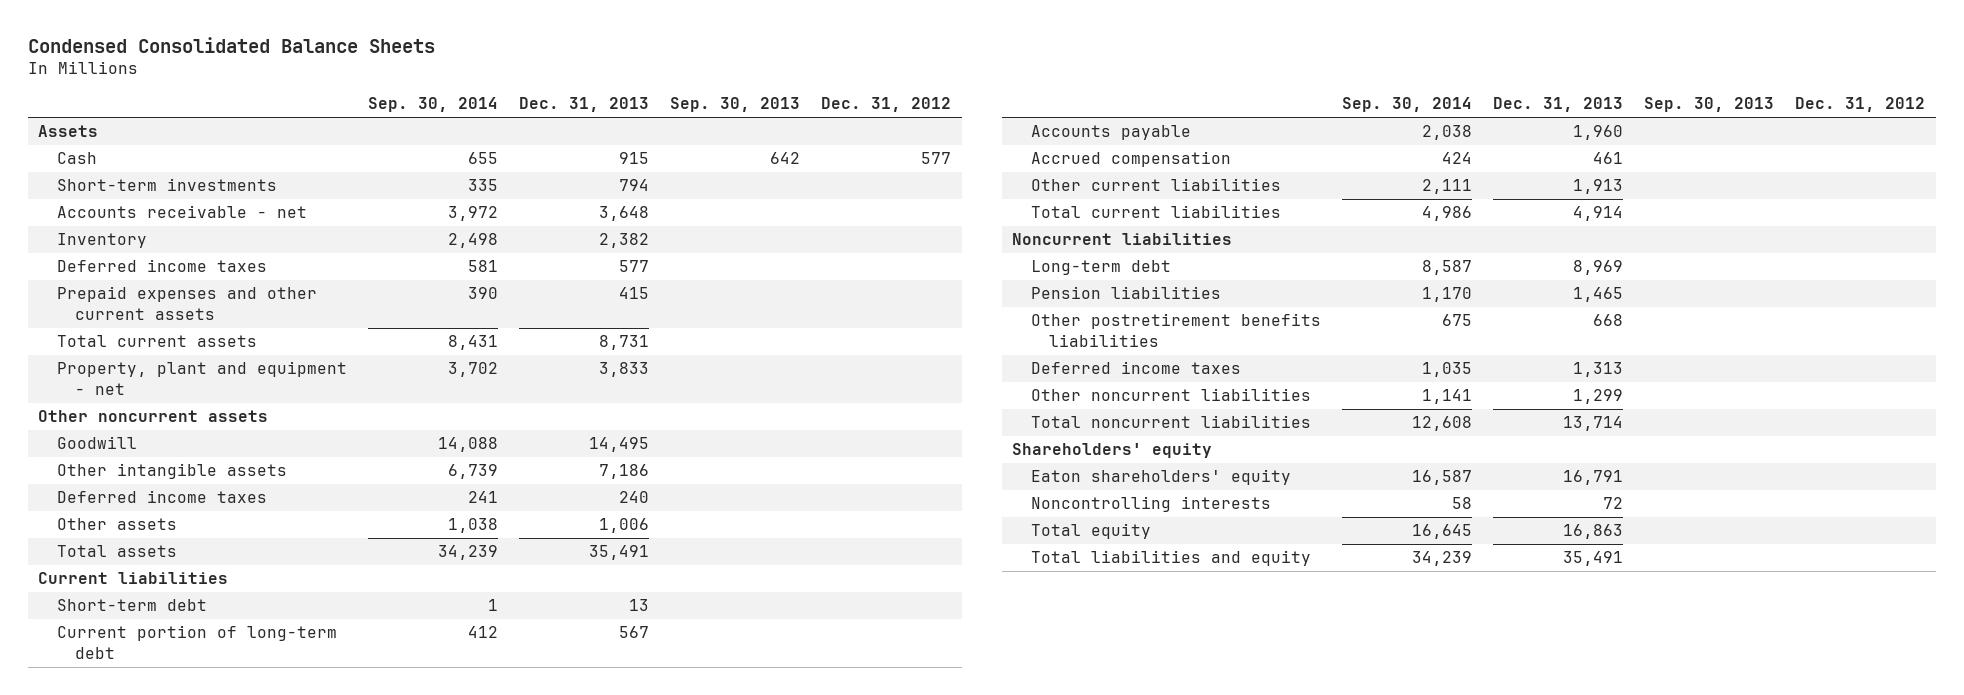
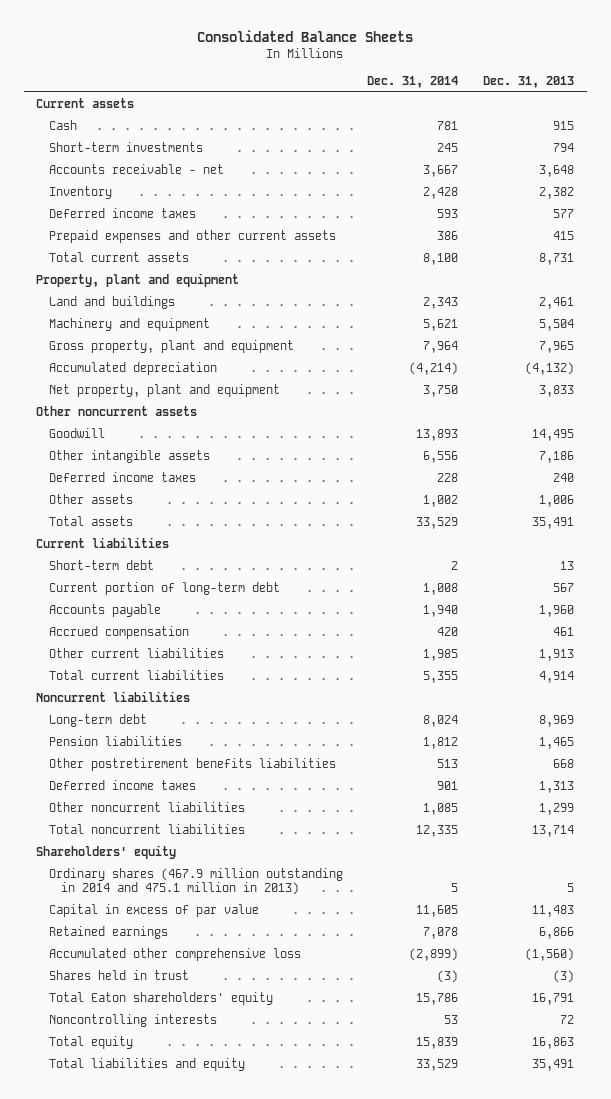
- Condensed Consolidated Balance Sheets
+ Consolidated Balance Sheets
- | Sep. 30, 2014 | Dec. 31, 2013 | Sep. 30, 2013 | Dec. 31, 2012
+ | Dec. 31, 2014 | Dec. 31, 2013
- Assets
+ Current assets
- Property, plant and equipment - net | 3,702 | 3,833 | |
+ Property, plant and equipment
+ Land and buildings | 2,343 | 2,461
+ Machinery and equipment | 5,621 | 5,504
+ Gross property, plant and equipment | 7,964 | 7,965
+ Accumulated depreciation | (4,214) | (4,132)
+ Net property, plant and equipment | 3,750 | 3,833
- Eaton shareholders' equity | 16,587 | 16,791 | |
+ Ordinary shares (467.9 million outstanding in 2014 and 475.1 million in 2013) | 5 | 5
+ Capital in excess of par value | 11,605 | 11,483
+ Retained earnings | 7,078 | 6,866
+ Accumulated other comprehensive loss | (2,899) | (1,560)
+ Shares held in trust | (3) | (3)
+ Total Eaton shareholders' equity | 15,786 | 16,791

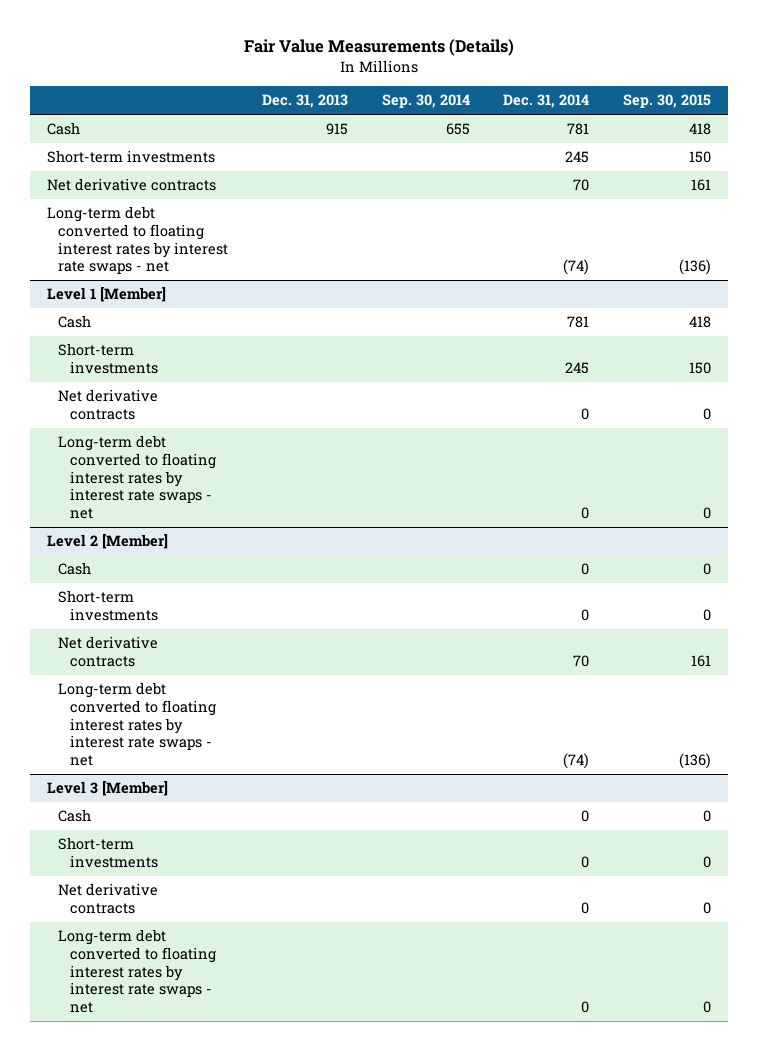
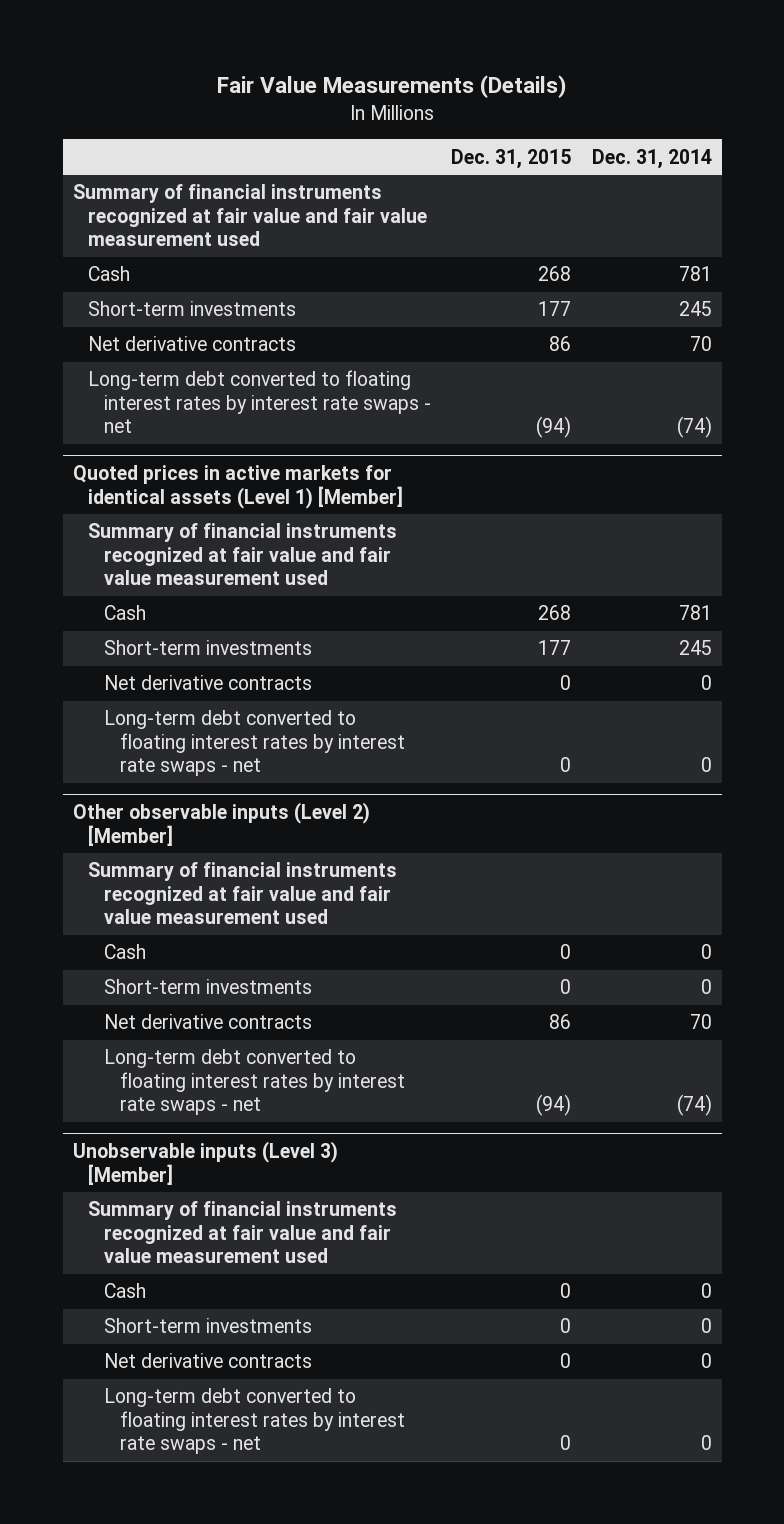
- | Dec. 31, 2013 | Sep. 30, 2014 | Dec. 31, 2014 | Sep. 30, 2015
+ | Dec. 31, 2015 | Dec. 31, 2014
+ Summary of financial instruments recognized at fair value and fair value measurement used
- Level 1 [Member]
+ Quoted prices in active markets for identical assets (Level 1) [Member]
+ Summary of financial instruments recognized at fair value and fair value measurement used
- Level 2 [Member]
+ Other observable inputs (Level 2) [Member]
+ Summary of financial instruments recognized at fair value and fair value measurement used
- Level 3 [Member]
+ Unobservable inputs (Level 3) [Member]
+ Summary of financial instruments recognized at fair value and fair value measurement used

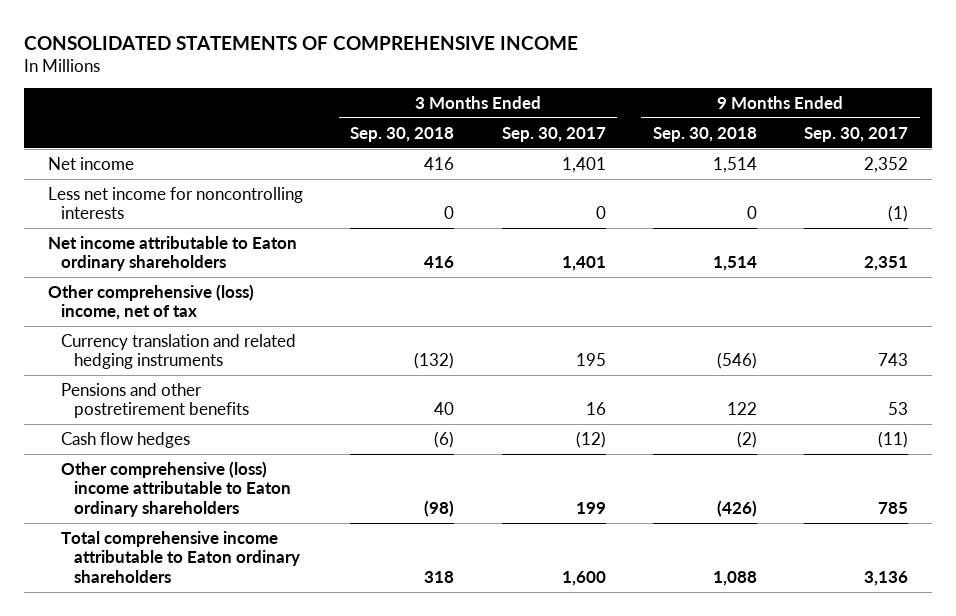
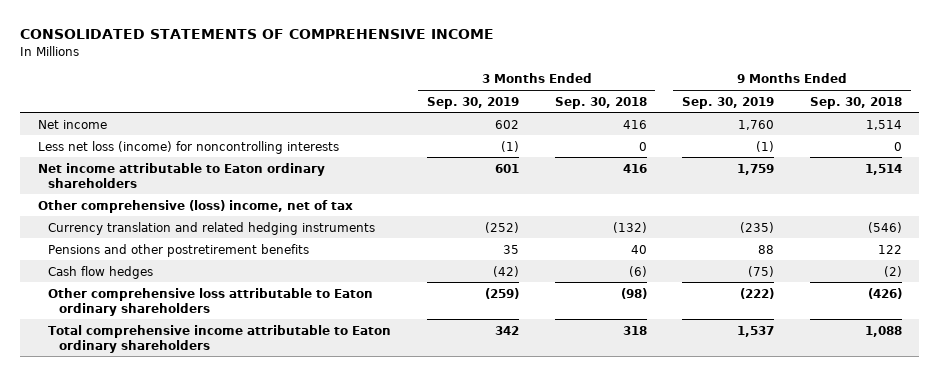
- | 3 Months Ended Sep. 30, 2018 | 3 Months Ended Sep. 30, 2017 | 9 Months Ended Sep. 30, 2018 | 9 Months Ended Sep. 30, 2017
+ | 3 Months Ended Sep. 30, 2019 | 3 Months Ended Sep. 30, 2018 | 9 Months Ended Sep. 30, 2019 | 9 Months Ended Sep. 30, 2018
- Less net income for noncontrolling interests | 0 | 0 | 0 | (1)
+ Less net loss (income) for noncontrolling interests | (1) | 0 | (1) | 0
- Other comprehensive (loss) income attributable to Eaton ordinary shareholders | (98) | 199 | (426) | 785
+ Other comprehensive loss attributable to Eaton ordinary shareholders | (259) | (98) | (222) | (426)

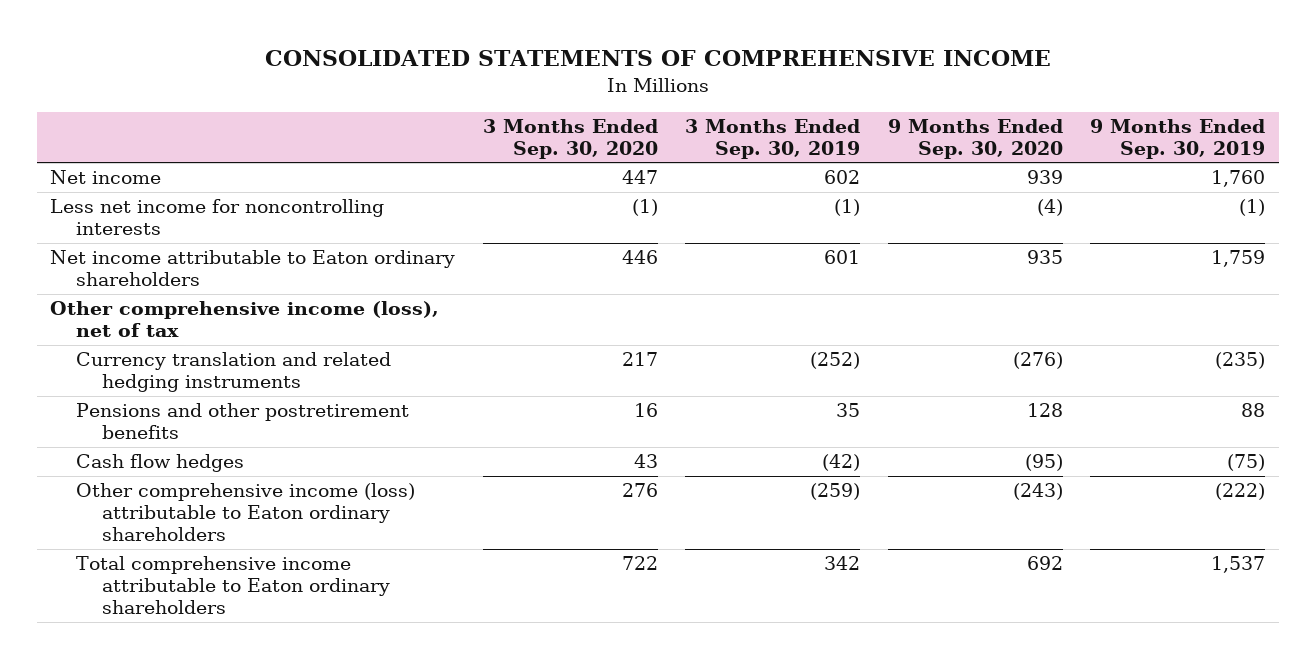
- | 3 Months Ended Sep. 30, 2019 | 3 Months Ended Sep. 30, 2018 | 9 Months Ended Sep. 30, 2019 | 9 Months Ended Sep. 30, 2018
+ | 3 Months Ended Sep. 30, 2020 | 3 Months Ended Sep. 30, 2019 | 9 Months Ended Sep. 30, 2020 | 9 Months Ended Sep. 30, 2019
- Less net loss (income) for noncontrolling interests | (1) | 0 | (1) | 0
+ Less net income for noncontrolling interests | (1) | (1) | (4) | (1)
- Other comprehensive (loss) income, net of tax
+ Other comprehensive income (loss), net of tax
- Other comprehensive loss attributable to Eaton ordinary shareholders | (259) | (98) | (222) | (426)
+ Other comprehensive income (loss) attributable to Eaton ordinary shareholders | 276 | (259) | (243) | (222)

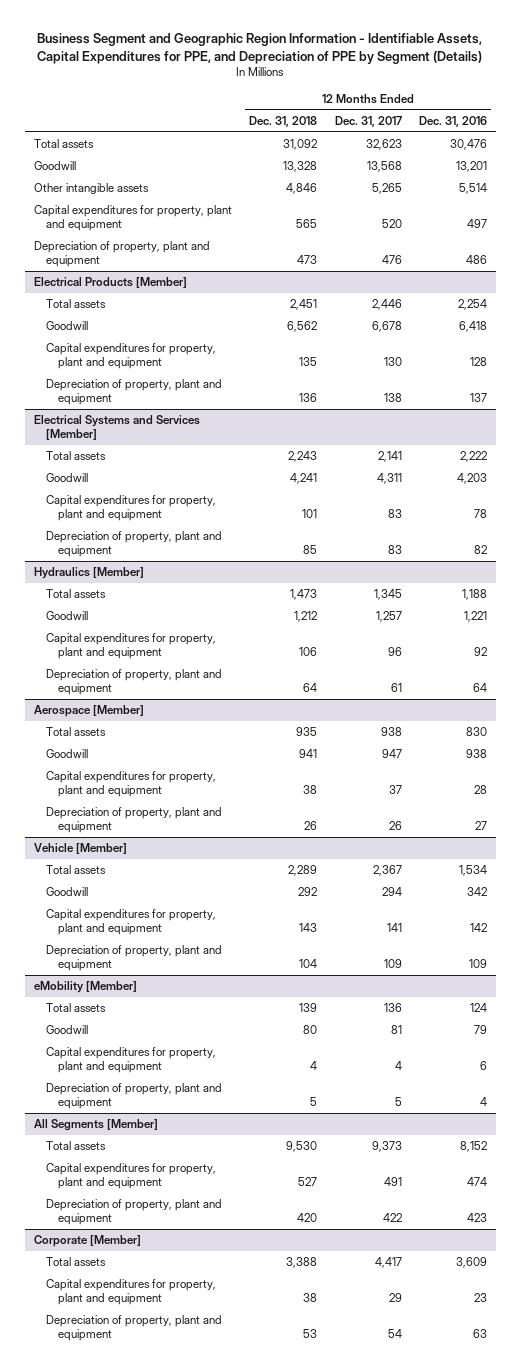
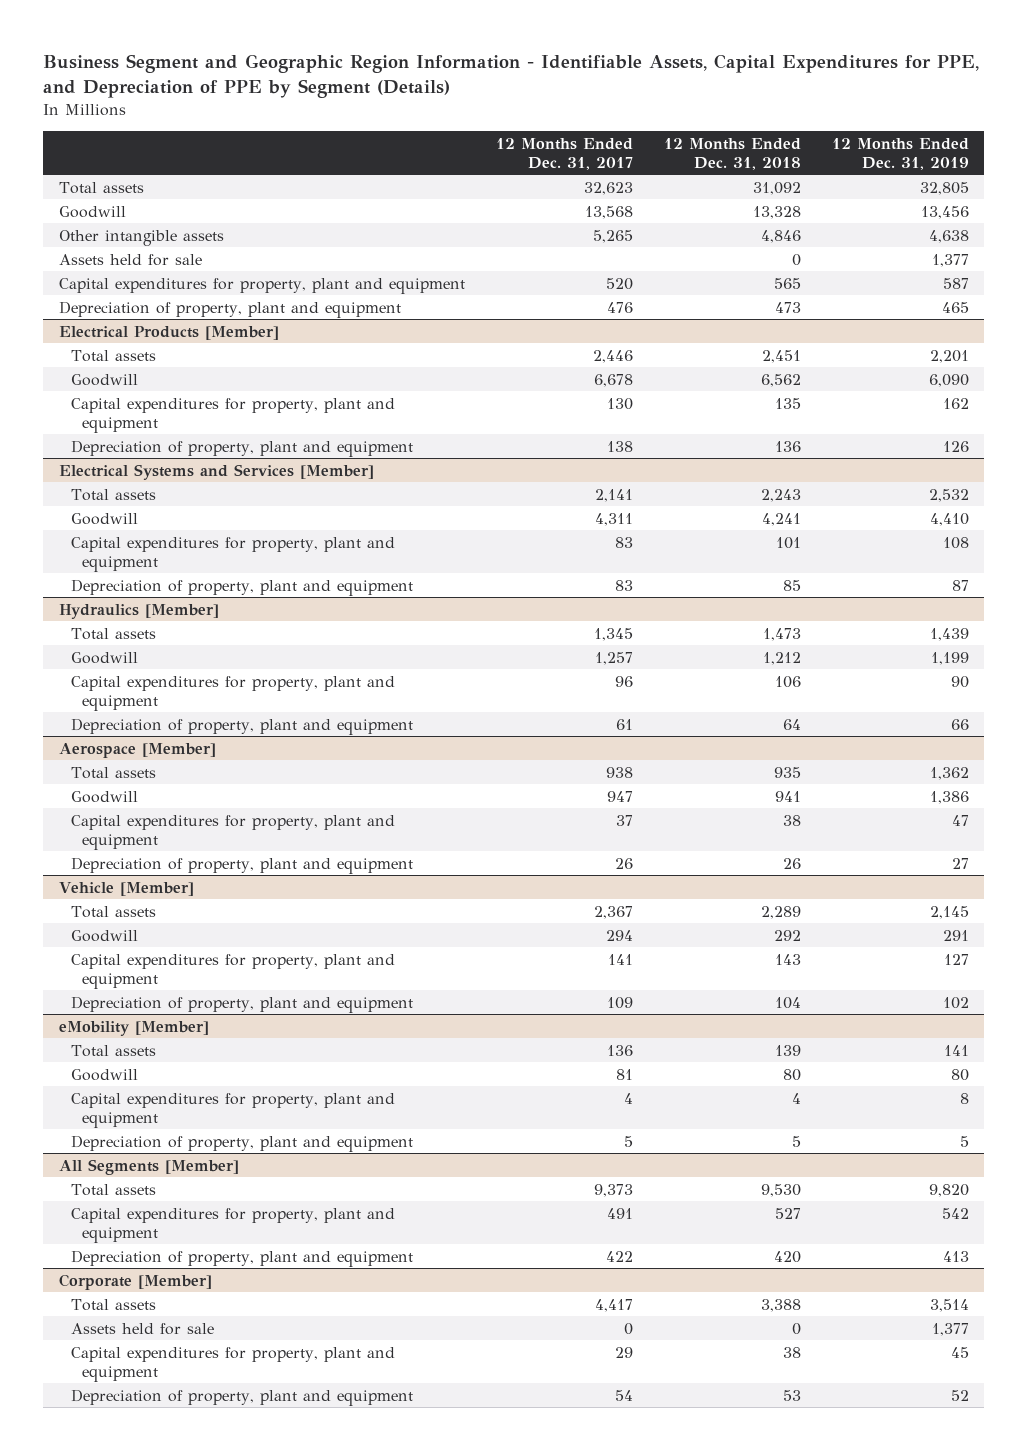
- | 12 Months Ended Dec. 31, 2018 | 12 Months Ended Dec. 31, 2017 | 12 Months Ended Dec. 31, 2016
+ | 12 Months Ended Dec. 31, 2017 | 12 Months Ended Dec. 31, 2018 | 12 Months Ended Dec. 31, 2019
+ Assets held for sale | | 0 | 1,377
@ Corporate [Member]
+ Assets held for sale | 0 | 0 | 1,377

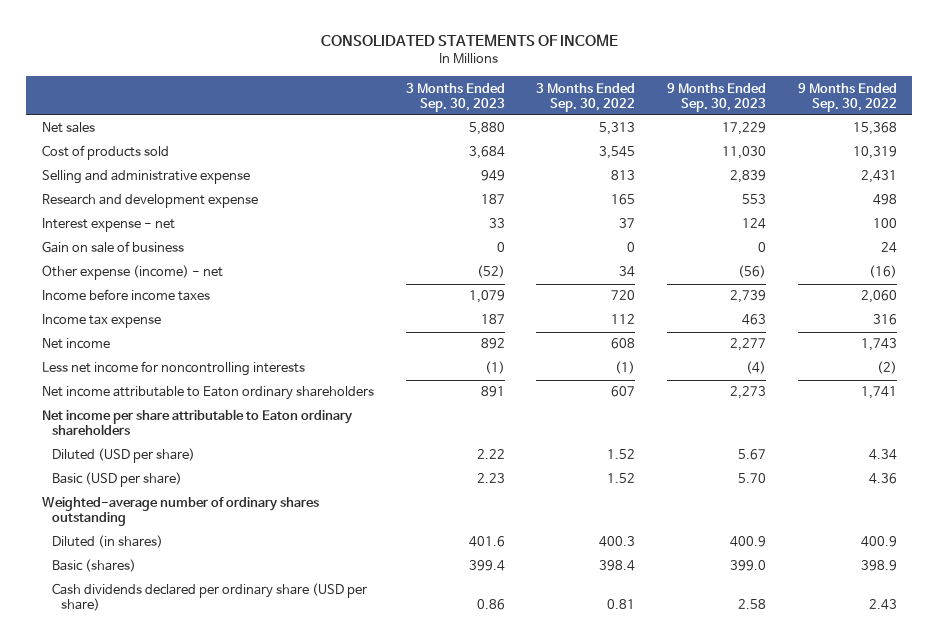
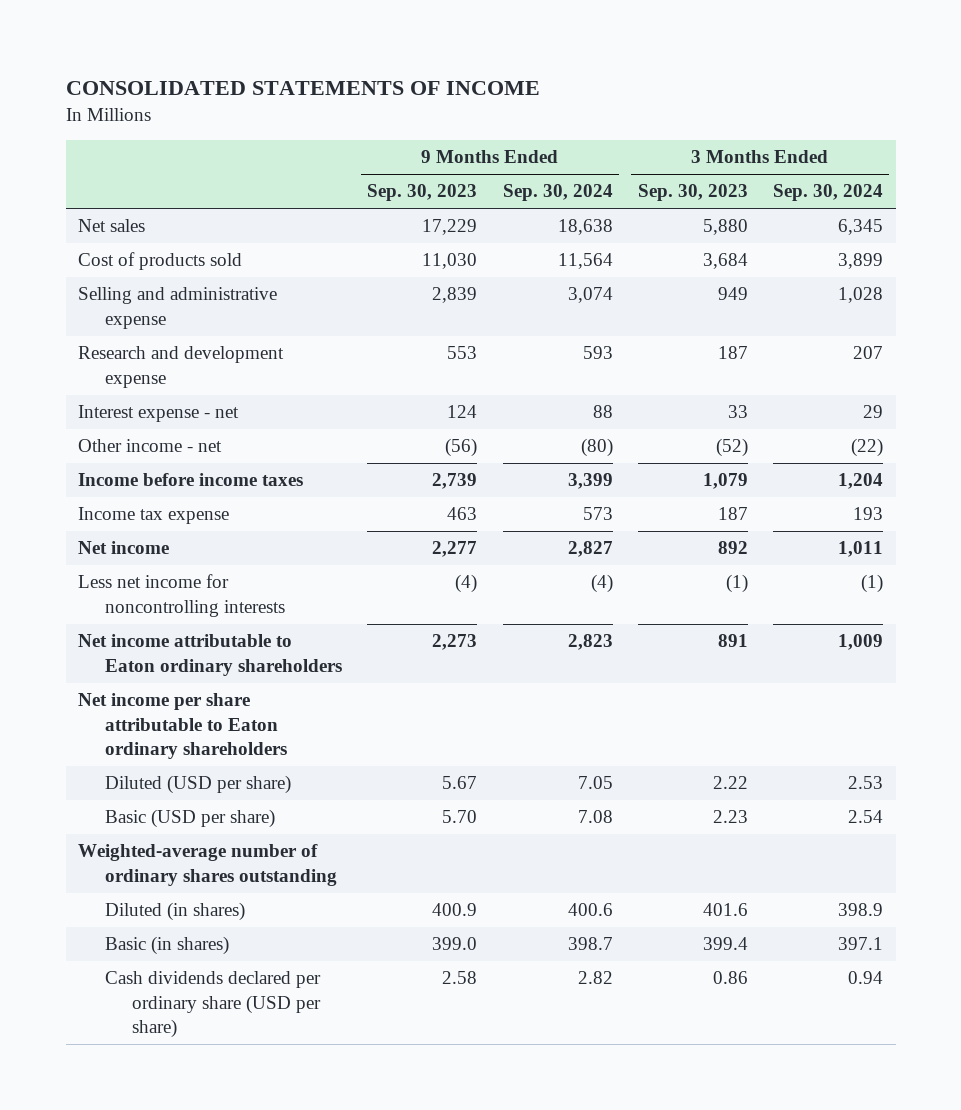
- | 3 Months Ended Sep. 30, 2023 | 3 Months Ended Sep. 30, 2022 | 9 Months Ended Sep. 30, 2023 | 9 Months Ended Sep. 30, 2022
+ | 9 Months Ended Sep. 30, 2023 | 9 Months Ended Sep. 30, 2024 | 3 Months Ended Sep. 30, 2023 | 3 Months Ended Sep. 30, 2024
- Gain on sale of business | 0 | 0 | 0 | 24
- Other expense (income) - net | (52) | 34 | (56) | (16)
+ Other income - net | (56) | (80) | (52) | (22)
- Basic (shares) | 399.4 | 398.4 | 399.0 | 398.9
+ Basic (in shares) | 399.0 | 398.7 | 399.4 | 397.1

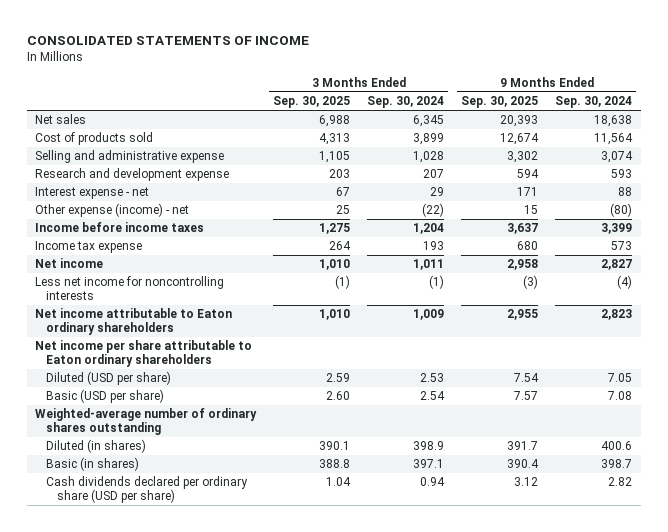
- | 9 Months Ended Sep. 30, 2023 | 9 Months Ended Sep. 30, 2024 | 3 Months Ended Sep. 30, 2023 | 3 Months Ended Sep. 30, 2024
+ | 3 Months Ended Sep. 30, 2025 | 3 Months Ended Sep. 30, 2024 | 9 Months Ended Sep. 30, 2025 | 9 Months Ended Sep. 30, 2024
- Other income - net | (56) | (80) | (52) | (22)
+ Other expense (income) - net | 25 | (22) | 15 | (80)

